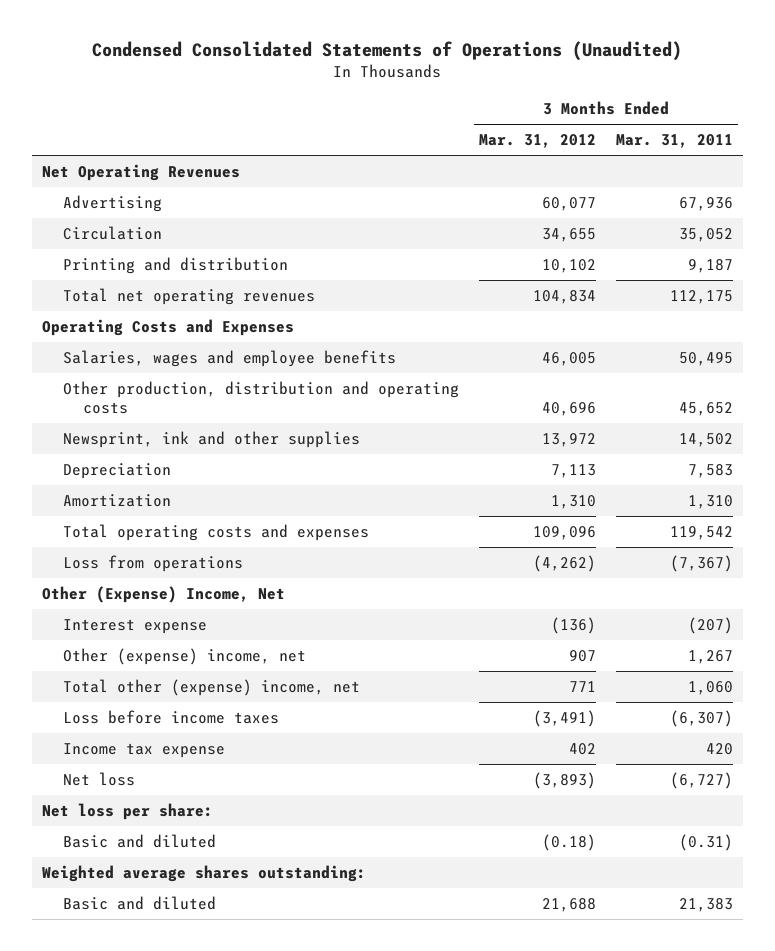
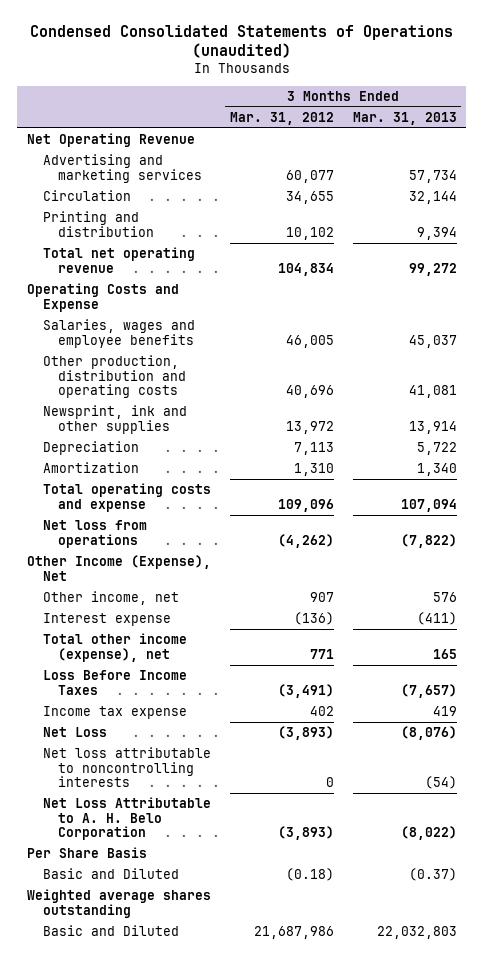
- Condensed Consolidated Statements of Operations (Unaudited)
+ Condensed Consolidated Statements of Operations (unaudited)
- | 3 Months Ended Mar. 31, 2012 | 3 Months Ended Mar. 31, 2011
+ | 3 Months Ended Mar. 31, 2012 | 3 Months Ended Mar. 31, 2013
- Net Operating Revenues
- Advertising | 60,077 | 67,936
+ Net Operating Revenue
+ Advertising and marketing services | 60,077 | 57,734
- Total net operating revenues | 104,834 | 112,175
- Operating Costs and Expenses
+ Total net operating revenue | 104,834 | 99,272
+ Operating Costs and Expense
- Total operating costs and expenses | 109,096 | 119,542
- Loss from operations | (4,262) | (7,367)
- Other (Expense) Income, Net
+ Total operating costs and expense | 109,096 | 107,094
+ Net loss from operations | (4,262) | (7,822)
+ Other Income (Expense), Net
+ Other income, net | 907 | 576
- Other (expense) income, net | 907 | 1,267
- Total other (expense) income, net | 771 | 1,060
- Loss before income taxes | (3,491) | (6,307)
+ Total other income (expense), net | 771 | 165
+ Loss Before Income Taxes | (3,491) | (7,657)
- Net loss | (3,893) | (6,727)
- Net loss per share:
- Basic and diluted | (0.18) | (0.31)
- Weighted average shares outstanding:
- Basic and diluted | 21,688 | 21,383
+ Net Loss | (3,893) | (8,076)
+ Net loss attributable to noncontrolling interests | 0 | (54)
+ Net Loss Attributable to A. H. Belo Corporation | (3,893) | (8,022)
+ Per Share Basis
+ Basic and Diluted | (0.18) | (0.37)
+ Weighted average shares outstanding
+ Basic and Diluted | 21,687,986 | 22,032,803

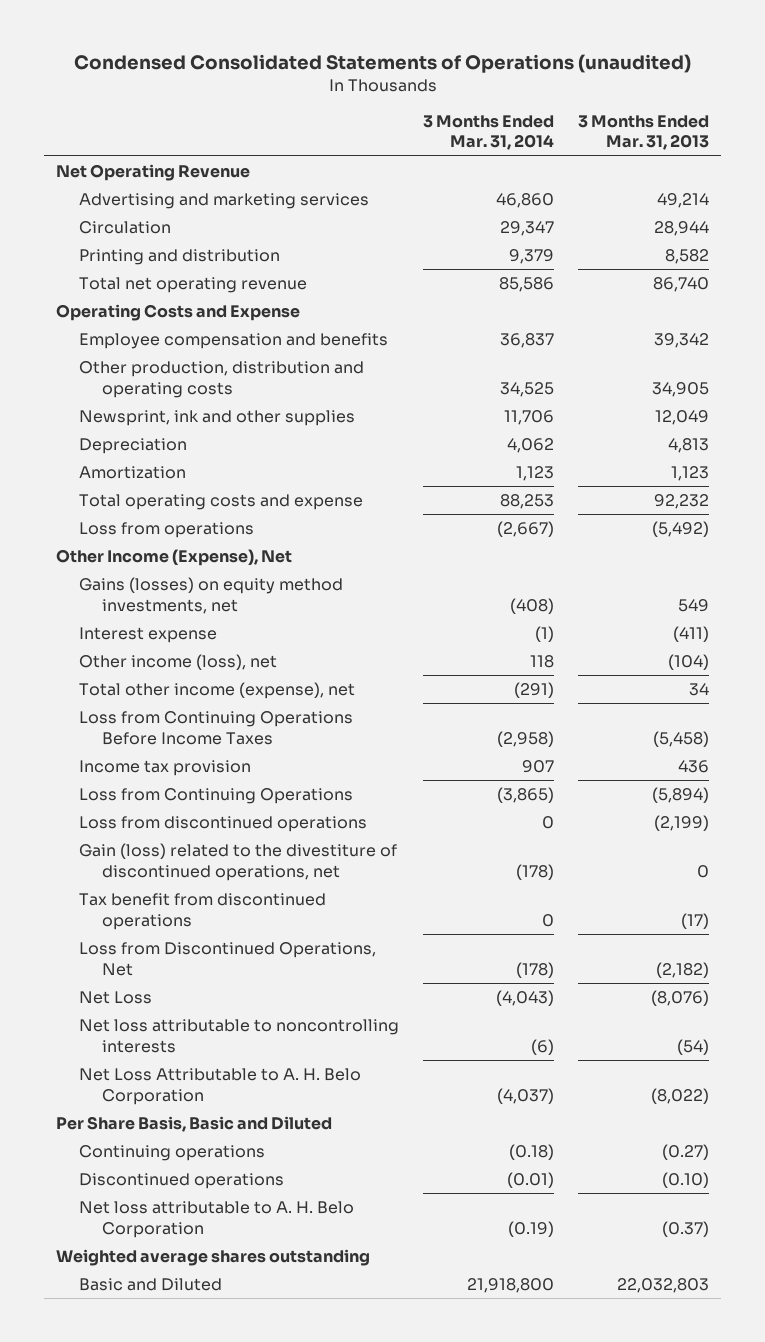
- | 3 Months Ended Mar. 31, 2012 | 3 Months Ended Mar. 31, 2013
+ | 3 Months Ended Mar. 31, 2014 | 3 Months Ended Mar. 31, 2013
- Advertising and marketing services | 60,077 | 57,734
- Circulation | 34,655 | 32,144
- Printing and distribution | 10,102 | 9,394
- Total net operating revenue | 104,834 | 99,272
+ Advertising and marketing services | 46,860 | 49,214
+ Circulation | 29,347 | 28,944
+ Printing and distribution | 9,379 | 8,582
+ Total net operating revenue | 85,586 | 86,740
- Salaries, wages and employee benefits | 46,005 | 45,037
- Other production, distribution and operating costs | 40,696 | 41,081
- Newsprint, ink and other supplies | 13,972 | 13,914
- Depreciation | 7,113 | 5,722
- Amortization | 1,310 | 1,340
- Total operating costs and expense | 109,096 | 107,094
- Net loss from operations | (4,262) | (7,822)
+ Employee compensation and benefits | 36,837 | 39,342
+ Other production, distribution and operating costs | 34,525 | 34,905
+ Newsprint, ink and other supplies | 11,706 | 12,049
+ Depreciation | 4,062 | 4,813
+ Amortization | 1,123 | 1,123
+ Total operating costs and expense | 88,253 | 92,232
+ Loss from operations | (2,667) | (5,492)
- Other income, net | 907 | 576
+ Gains (losses) on equity method investments, net | (408) | 549
- Total other income (expense), net | 771 | 165
- Loss Before Income Taxes | (3,491) | (7,657)
- Income tax expense | 402 | 419
+ Other income (loss), net | 118 | (104)
+ Total other income (expense), net | (291) | 34
+ Loss from Continuing Operations Before Income Taxes | (2,958) | (5,458)
+ Income tax provision | 907 | 436
+ Loss from Continuing Operations | (3,865) | (5,894)
+ Loss from discontinued operations | 0 | (2,199)
+ Gain (loss) related to the divestiture of discontinued operations, net | (178) | 0
+ Tax benefit from discontinued operations | 0 | (17)
+ Loss from Discontinued Operations, Net | (178) | (2,182)
- Per Share Basis
- Basic and Diluted | (0.18) | (0.37)
+ Per Share Basis, Basic and Diluted
+ Continuing operations | (0.18) | (0.27)
+ Discontinued operations | (0.01) | (0.10)
+ Net loss attributable to A. H. Belo Corporation | (0.19) | (0.37)

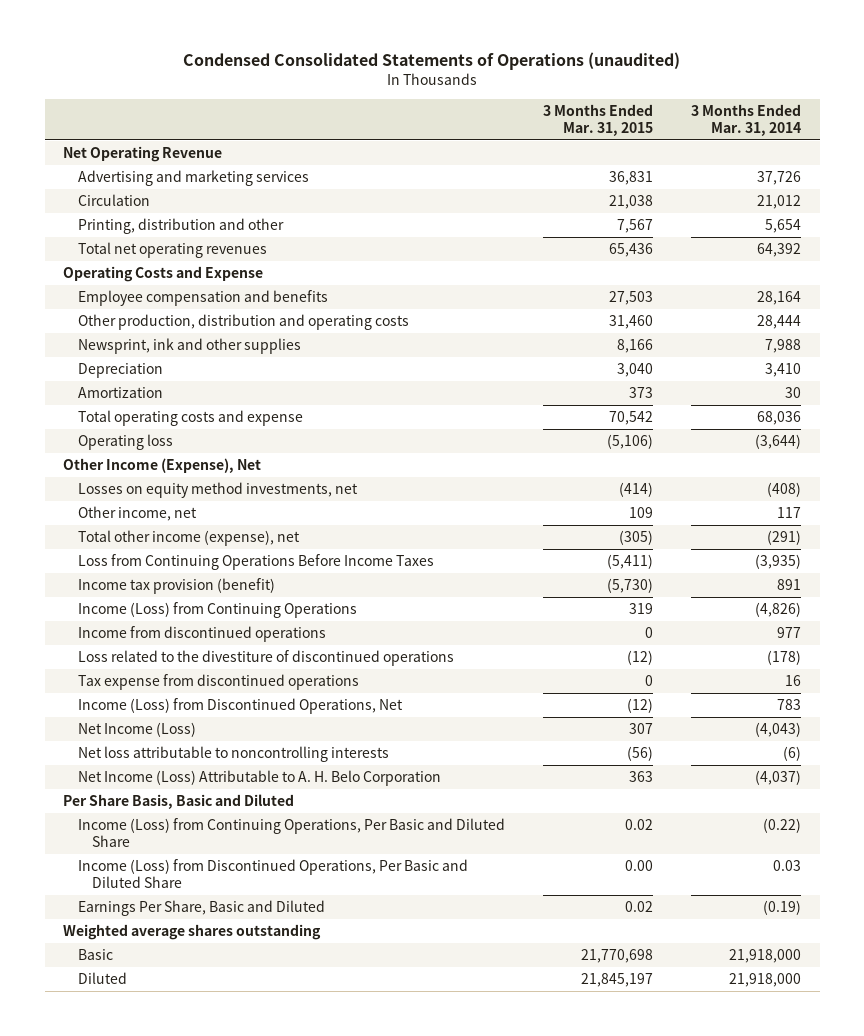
- | 3 Months Ended Mar. 31, 2014 | 3 Months Ended Mar. 31, 2013
+ | 3 Months Ended Mar. 31, 2015 | 3 Months Ended Mar. 31, 2014
- Advertising and marketing services | 46,860 | 49,214
- Circulation | 29,347 | 28,944
- Printing and distribution | 9,379 | 8,582
- Total net operating revenue | 85,586 | 86,740
+ Advertising and marketing services | 36,831 | 37,726
+ Circulation | 21,038 | 21,012
+ Printing, distribution and other | 7,567 | 5,654
+ Total net operating revenues | 65,436 | 64,392
- Employee compensation and benefits | 36,837 | 39,342
- Other production, distribution and operating costs | 34,525 | 34,905
- Newsprint, ink and other supplies | 11,706 | 12,049
- Depreciation | 4,062 | 4,813
- Amortization | 1,123 | 1,123
- Total operating costs and expense | 88,253 | 92,232
- Loss from operations | (2,667) | (5,492)
+ Employee compensation and benefits | 27,503 | 28,164
+ Other production, distribution and operating costs | 31,460 | 28,444
+ Newsprint, ink and other supplies | 8,166 | 7,988
+ Depreciation | 3,040 | 3,410
+ Amortization | 373 | 30
+ Total operating costs and expense | 70,542 | 68,036
+ Operating loss | (5,106) | (3,644)
- Gains (losses) on equity method investments, net | (408) | 549
- Interest expense | (1) | (411)
- Other income (loss), net | 118 | (104)
+ Losses on equity method investments, net | (414) | (408)
+ Other income, net | 109 | 117
- Loss from Continuing Operations Before Income Taxes | (2,958) | (5,458)
- Income tax provision | 907 | 436
- Loss from Continuing Operations | (3,865) | (5,894)
- Loss from discontinued operations | 0 | (2,199)
- Gain (loss) related to the divestiture of discontinued operations, net | (178) | 0
- Tax benefit from discontinued operations | 0 | (17)
- Loss from Discontinued Operations, Net | (178) | (2,182)
- Net Loss | (4,043) | (8,076)
+ Loss from Continuing Operations Before Income Taxes | (5,411) | (3,935)
+ Income tax provision (benefit) | (5,730) | 891
+ Income (Loss) from Continuing Operations | 319 | (4,826)
+ Income from discontinued operations | 0 | 977
+ Loss related to the divestiture of discontinued operations | (12) | (178)
+ Tax expense from discontinued operations | 0 | 16
+ Income (Loss) from Discontinued Operations, Net | (12) | 783
+ Net Income (Loss) | 307 | (4,043)
- Net Loss Attributable to A. H. Belo Corporation | (4,037) | (8,022)
+ Net Income (Loss) Attributable to A. H. Belo Corporation | 363 | (4,037)
- Continuing operations | (0.18) | (0.27)
- Discontinued operations | (0.01) | (0.10)
- Net loss attributable to A. H. Belo Corporation | (0.19) | (0.37)
+ Income (Loss) from Continuing Operations, Per Basic and Diluted Share | 0.02 | (0.22)
+ Income (Loss) from Discontinued Operations, Per Basic and Diluted Share | 0.00 | 0.03
+ Earnings Per Share, Basic and Diluted | 0.02 | (0.19)
- Basic and Diluted | 21,918,800 | 22,032,803
+ Basic | 21,770,698 | 21,918,000
+ Diluted | 21,845,197 | 21,918,000

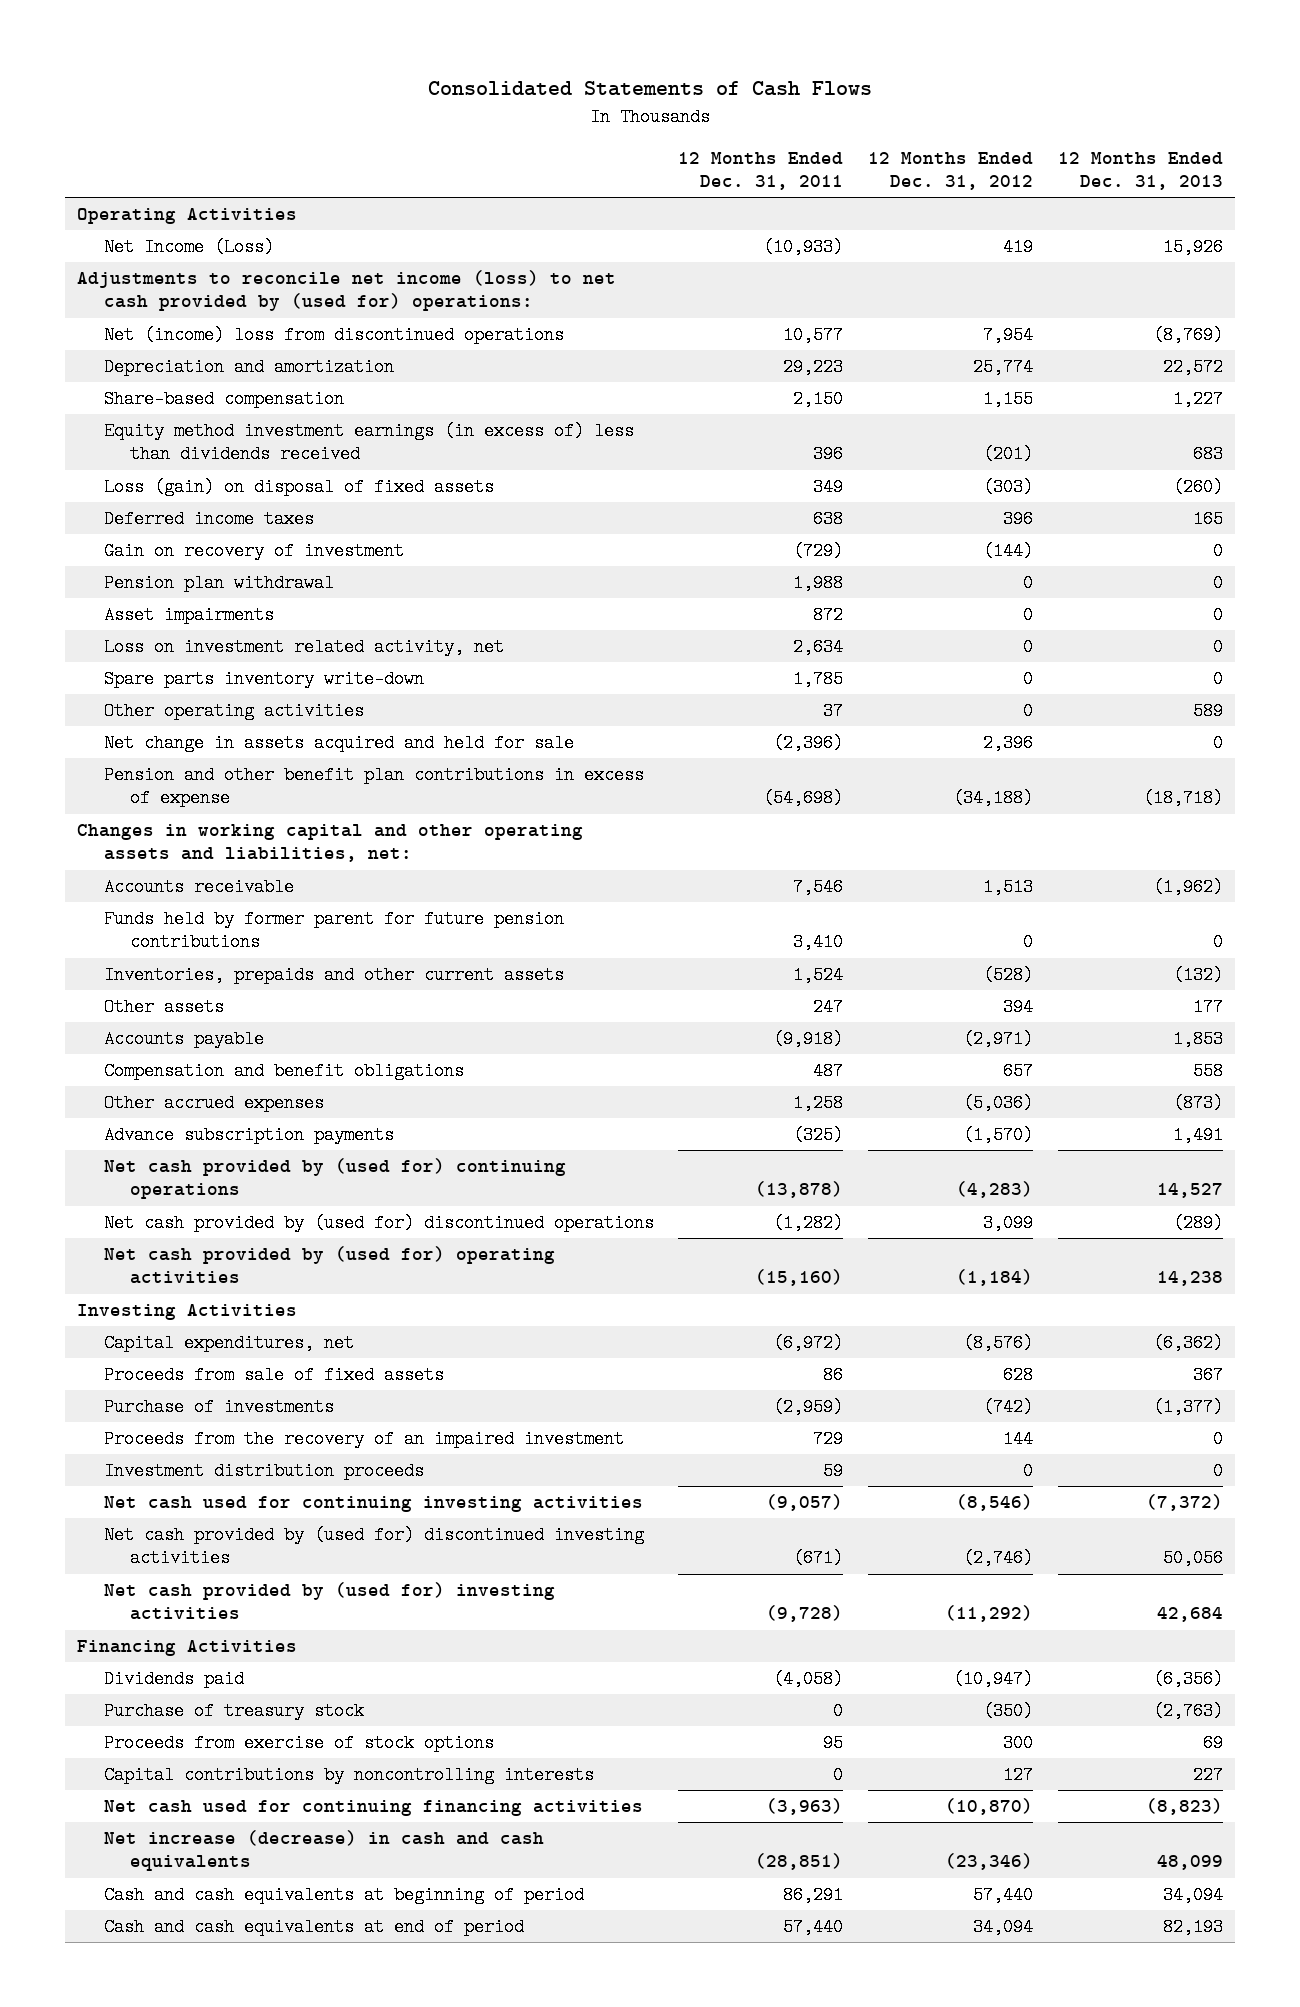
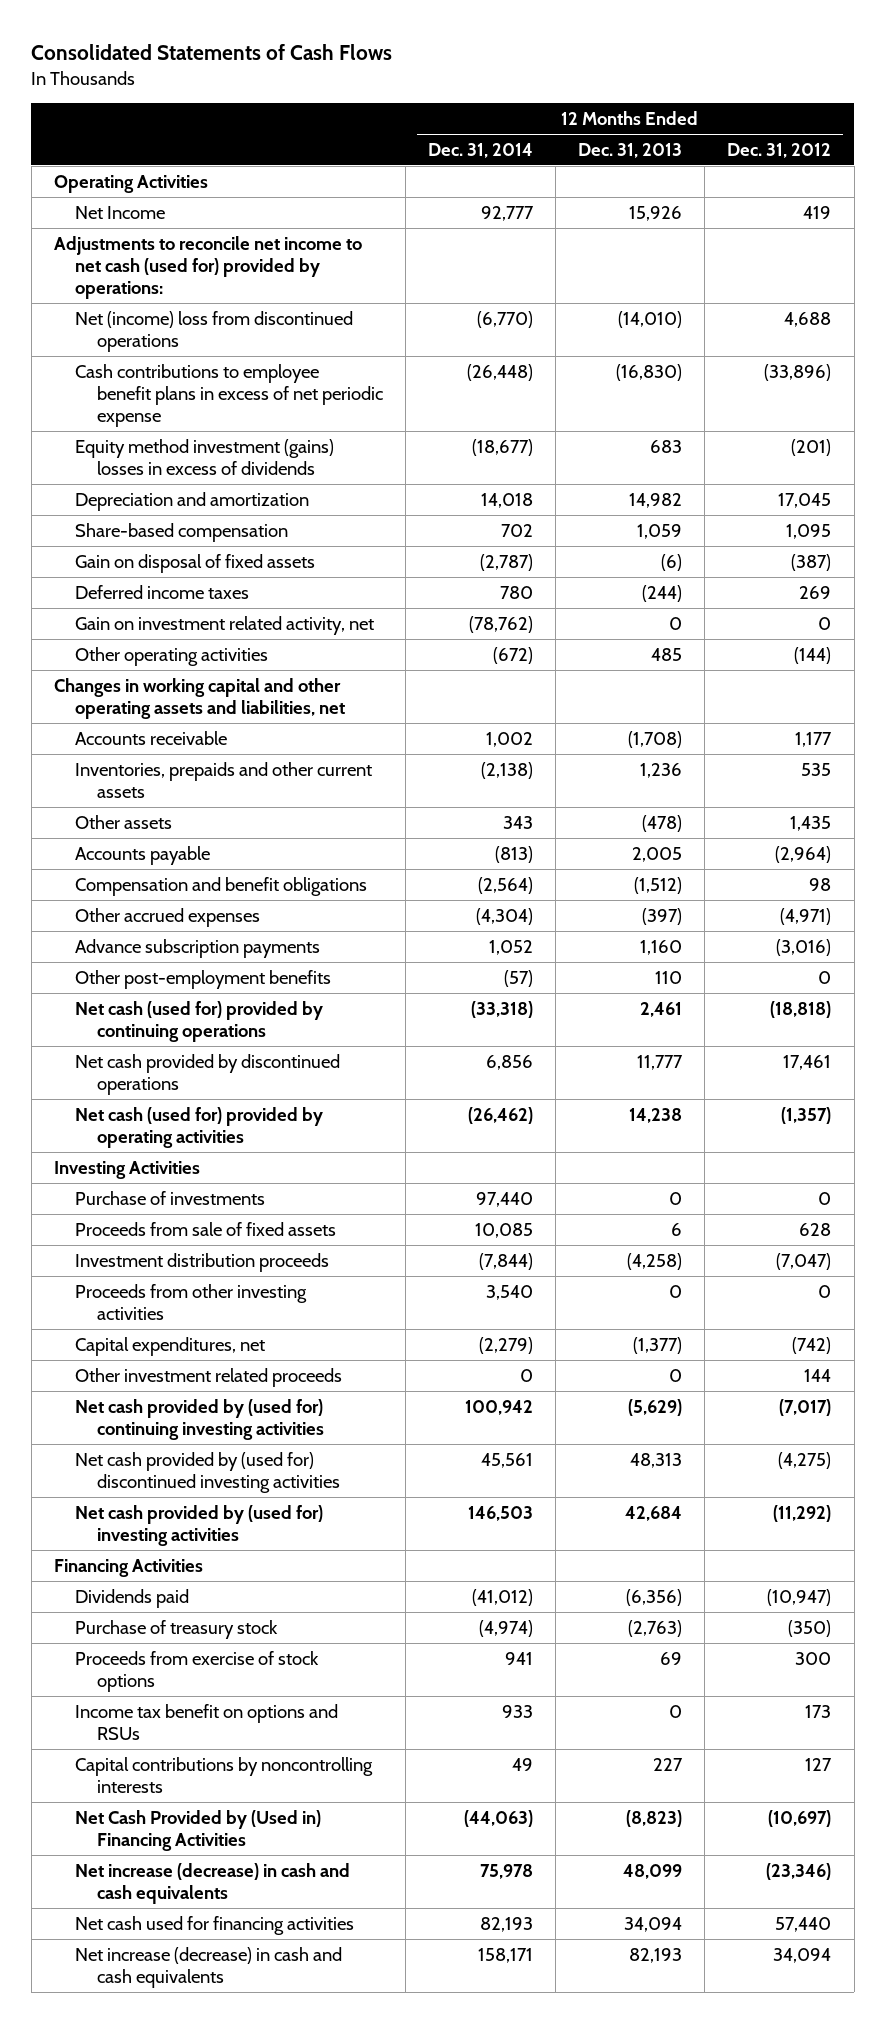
- | 12 Months Ended Dec. 31, 2011 | 12 Months Ended Dec. 31, 2012 | 12 Months Ended Dec. 31, 2013
+ | 12 Months Ended Dec. 31, 2014 | 12 Months Ended Dec. 31, 2013 | 12 Months Ended Dec. 31, 2012
- Net Income (Loss) | (10,933) | 419 | 15,926
- Adjustments to reconcile net income (loss) to net cash provided by (used for) operations:
- Net (income) loss from discontinued operations | 10,577 | 7,954 | (8,769)
- Depreciation and amortization | 29,223 | 25,774 | 22,572
- Share-based compensation | 2,150 | 1,155 | 1,227
- Equity method investment earnings (in excess of) less than dividends received | 396 | (201) | 683
- Loss (gain) on disposal of fixed assets | 349 | (303) | (260)
- Deferred income taxes | 638 | 396 | 165
- Gain on recovery of investment | (729) | (144) | 0
- Pension plan withdrawal | 1,988 | 0 | 0
- Asset impairments | 872 | 0 | 0
- Loss on investment related activity, net | 2,634 | 0 | 0
- Spare parts inventory write-down | 1,785 | 0 | 0
- Other operating activities | 37 | 0 | 589
- Net change in assets acquired and held for sale | (2,396) | 2,396 | 0
- Pension and other benefit plan contributions in excess of expense | (54,698) | (34,188) | (18,718)
- Changes in working capital and other operating assets and liabilities, net:
- Accounts receivable | 7,546 | 1,513 | (1,962)
- Funds held by former parent for future pension contributions | 3,410 | 0 | 0
- Inventories, prepaids and other current assets | 1,524 | (528) | (132)
- Other assets | 247 | 394 | 177
- Accounts payable | (9,918) | (2,971) | 1,853
- Compensation and benefit obligations | 487 | 657 | 558
- Other accrued expenses | 1,258 | (5,036) | (873)
- Advance subscription payments | (325) | (1,570) | 1,491
- Net cash provided by (used for) continuing operations | (13,878) | (4,283) | 14,527
- Net cash provided by (used for) discontinued operations | (1,282) | 3,099 | (289)
- Net cash provided by (used for) operating activities | (15,160) | (1,184) | 14,238
+ Net Income | 92,777 | 15,926 | 419
+ Adjustments to reconcile net income to net cash (used for) provided by operations:
+ Net (income) loss from discontinued operations | (6,770) | (14,010) | 4,688
+ Cash contributions to employee benefit plans in excess of net periodic expense | (26,448) | (16,830) | (33,896)
+ Equity method investment (gains) losses in excess of dividends | (18,677) | 683 | (201)
+ Depreciation and amortization | 14,018 | 14,982 | 17,045
+ Share-based compensation | 702 | 1,059 | 1,095
+ Gain on disposal of fixed assets | (2,787) | (6) | (387)
+ Deferred income taxes | 780 | (244) | 269
+ Gain on investment related activity, net | (78,762) | 0 | 0
+ Other operating activities | (672) | 485 | (144)
+ Changes in working capital and other operating assets and liabilities, net
+ Accounts receivable | 1,002 | (1,708) | 1,177
+ Inventories, prepaids and other current assets | (2,138) | 1,236 | 535
+ Other assets | 343 | (478) | 1,435
+ Accounts payable | (813) | 2,005 | (2,964)
+ Compensation and benefit obligations | (2,564) | (1,512) | 98
+ Other accrued expenses | (4,304) | (397) | (4,971)
+ Advance subscription payments | 1,052 | 1,160 | (3,016)
+ Other post-employment benefits | (57) | 110 | 0
+ Net cash (used for) provided by continuing operations | (33,318) | 2,461 | (18,818)
+ Net cash provided by discontinued operations | 6,856 | 11,777 | 17,461
+ Net cash (used for) provided by operating activities | (26,462) | 14,238 | (1,357)
- Capital expenditures, net | (6,972) | (8,576) | (6,362)
- Proceeds from sale of fixed assets | 86 | 628 | 367
- Purchase of investments | (2,959) | (742) | (1,377)
- Proceeds from the recovery of an impaired investment | 729 | 144 | 0
- Investment distribution proceeds | 59 | 0 | 0
- Net cash used for continuing investing activities | (9,057) | (8,546) | (7,372)
- Net cash provided by (used for) discontinued investing activities | (671) | (2,746) | 50,056
+ Purchase of investments | 97,440 | 0 | 0
+ Proceeds from sale of fixed assets | 10,085 | 6 | 628
+ Investment distribution proceeds | (7,844) | (4,258) | (7,047)
+ Proceeds from other investing activities | 3,540 | 0 | 0
+ Capital expenditures, net | (2,279) | (1,377) | (742)
+ Other investment related proceeds | 0 | 0 | 144
+ Net cash provided by (used for) continuing investing activities | 100,942 | (5,629) | (7,017)
+ Net cash provided by (used for) discontinued investing activities | 45,561 | 48,313 | (4,275)
+ Income tax benefit on options and RSUs | 933 | 0 | 173
- Net cash used for continuing financing activities | (3,963) | (10,870) | (8,823)
+ Net Cash Provided by (Used in) Financing Activities | (44,063) | (8,823) | (10,697)
- Cash and cash equivalents at beginning of period | 86,291 | 57,440 | 34,094
- Cash and cash equivalents at end of period | 57,440 | 34,094 | 82,193
+ Net cash used for financing activities | 82,193 | 34,094 | 57,440
+ Net increase (decrease) in cash and cash equivalents | 158,171 | 82,193 | 34,094

